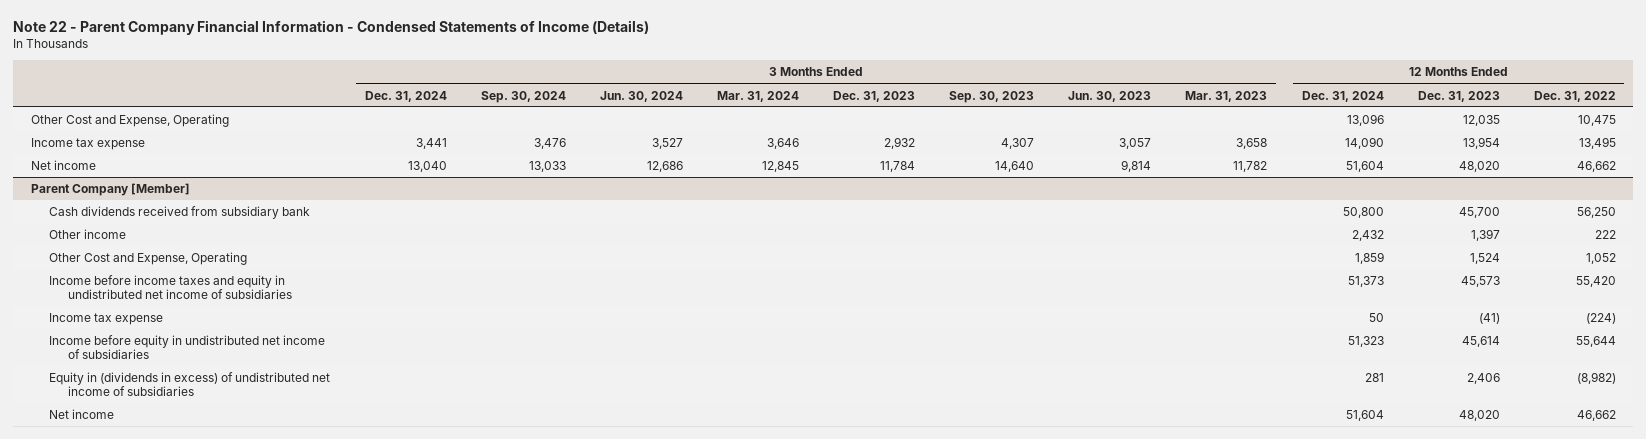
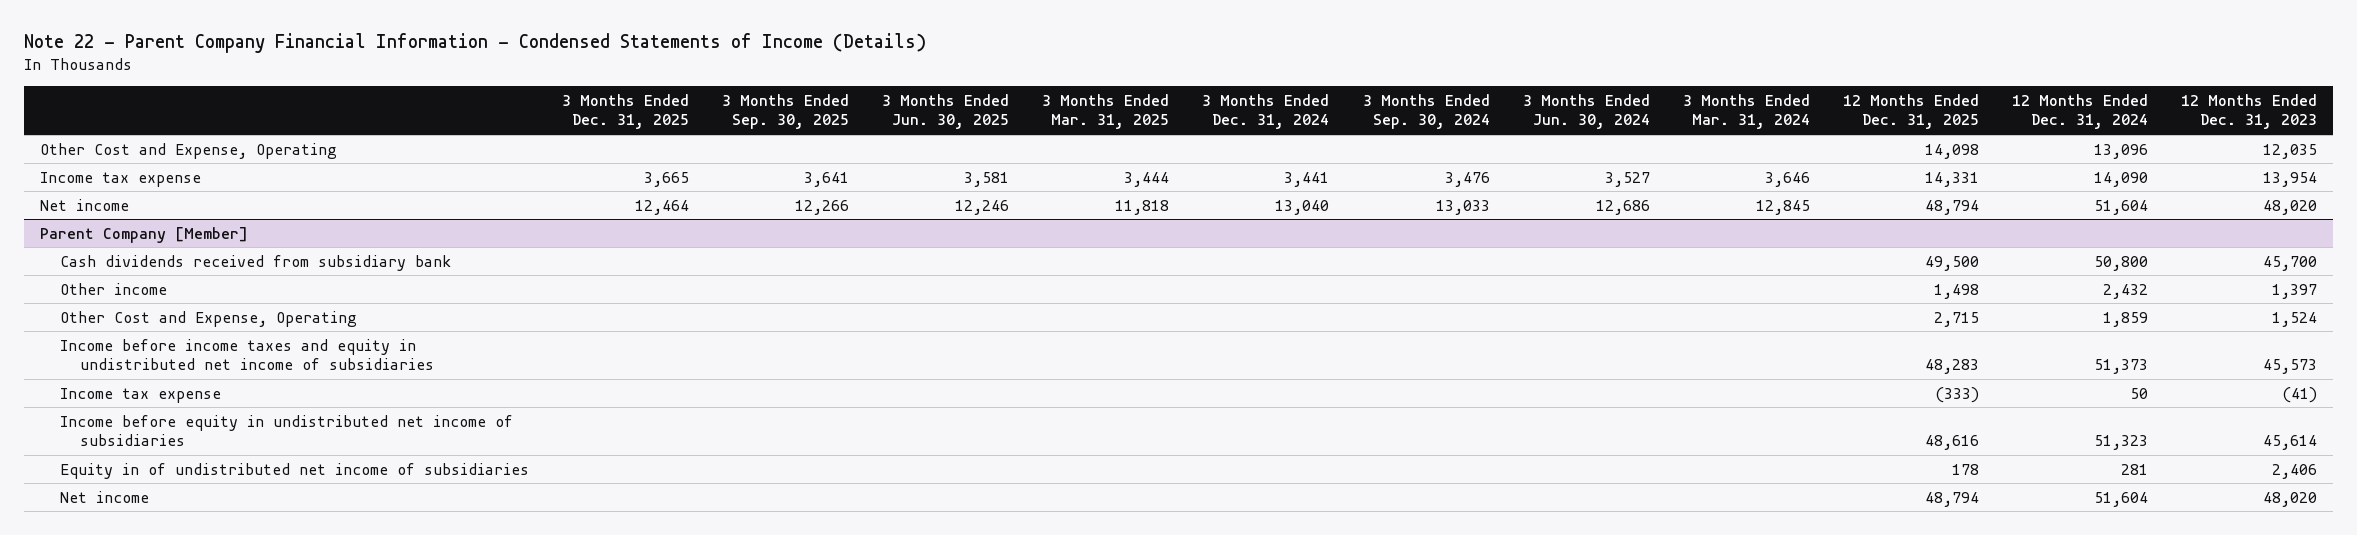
- | 3 Months Ended Dec. 31, 2024 | 3 Months Ended Sep. 30, 2024 | 3 Months Ended Jun. 30, 2024 | 3 Months Ended Mar. 31, 2024 | 3 Months Ended Dec. 31, 2023 | 3 Months Ended Sep. 30, 2023 | 3 Months Ended Jun. 30, 2023 | 3 Months Ended Mar. 31, 2023 | 12 Months Ended Dec. 31, 2024 | 12 Months Ended Dec. 31, 2023 | 12 Months Ended Dec. 31, 2022
+ | 3 Months Ended Dec. 31, 2025 | 3 Months Ended Sep. 30, 2025 | 3 Months Ended Jun. 30, 2025 | 3 Months Ended Mar. 31, 2025 | 3 Months Ended Dec. 31, 2024 | 3 Months Ended Sep. 30, 2024 | 3 Months Ended Jun. 30, 2024 | 3 Months Ended Mar. 31, 2024 | 12 Months Ended Dec. 31, 2025 | 12 Months Ended Dec. 31, 2024 | 12 Months Ended Dec. 31, 2023
@ Parent Company [Member]
- Equity in (dividends in excess) of undistributed net income of subsidiaries | | | | | | | | | 281 | 2,406 | (8,982)
+ Equity in of undistributed net income of subsidiaries | | | | | | | | | 178 | 281 | 2,406

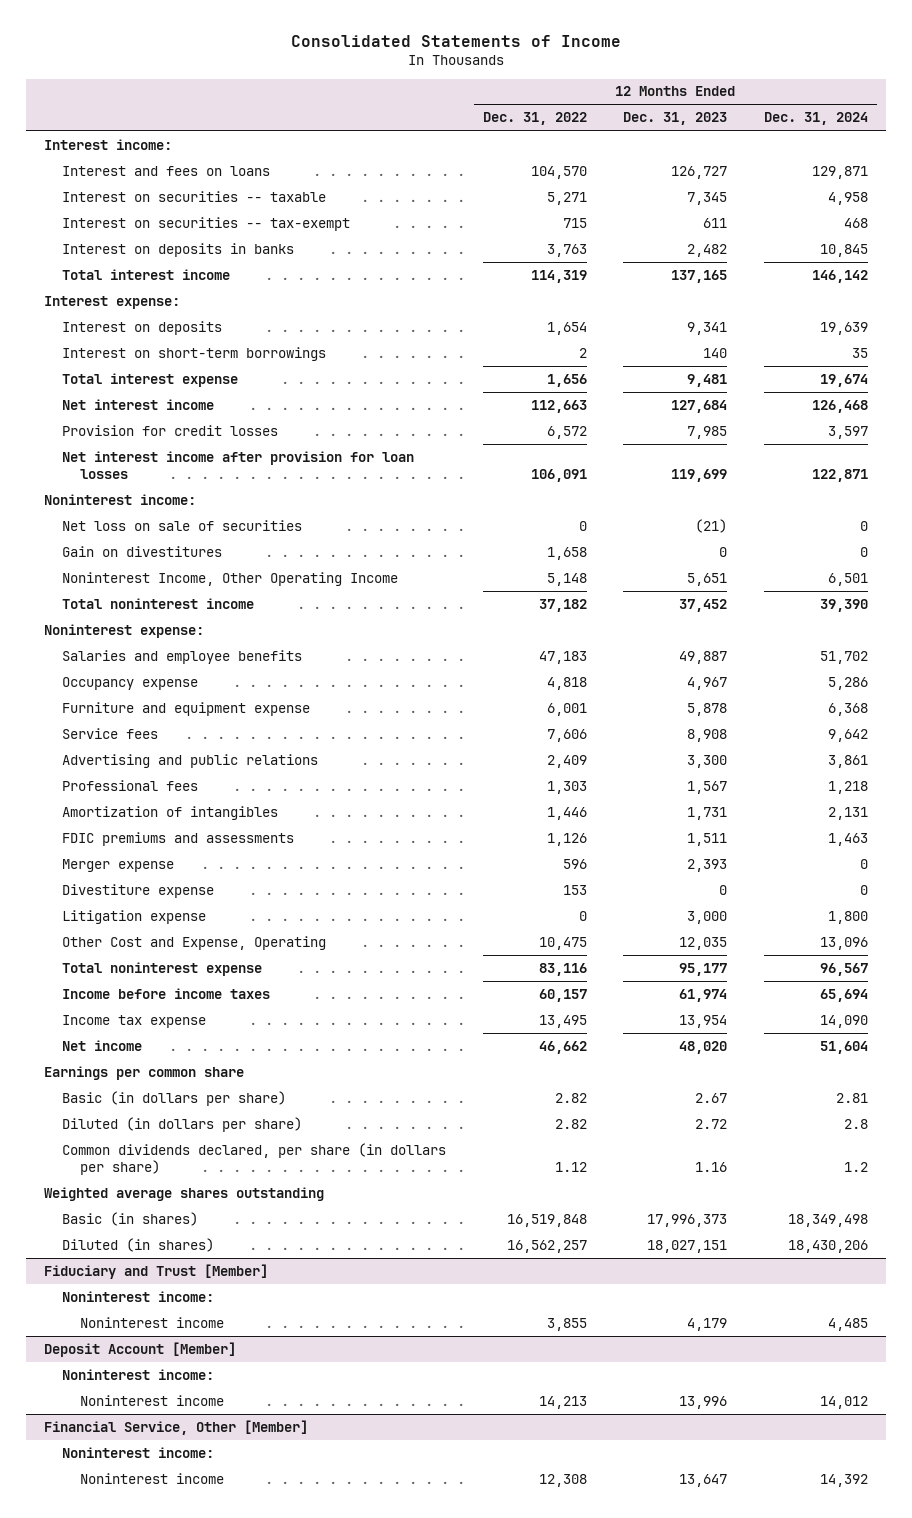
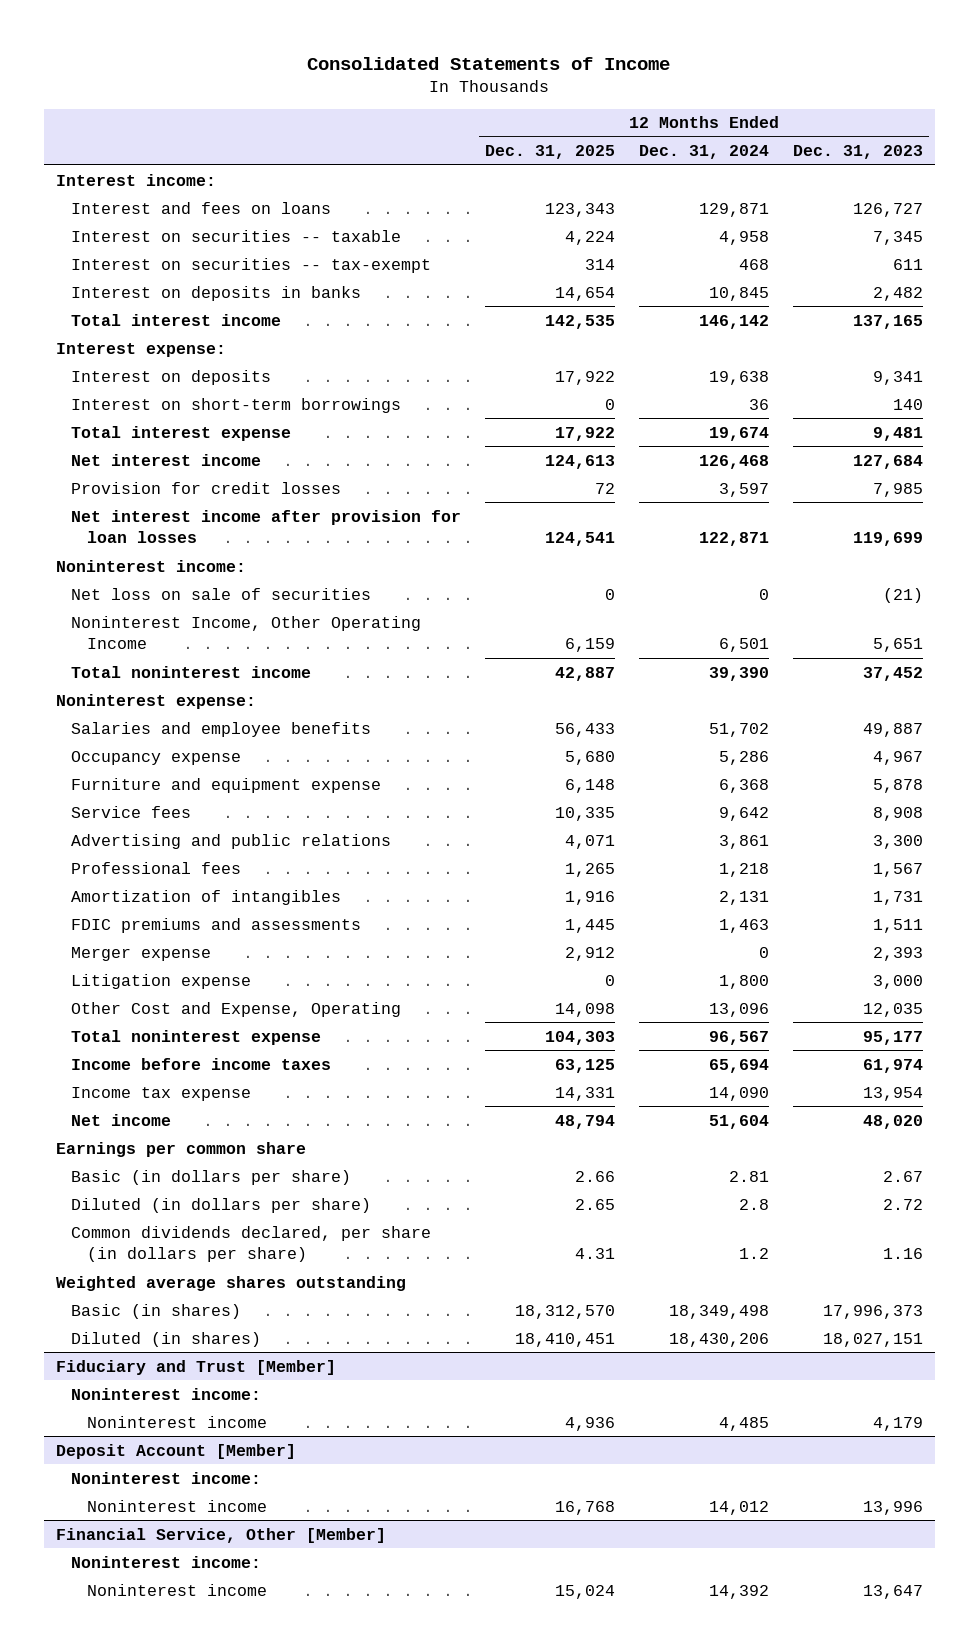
- | 12 Months Ended Dec. 31, 2022 | 12 Months Ended Dec. 31, 2023 | 12 Months Ended Dec. 31, 2024
+ | 12 Months Ended Dec. 31, 2025 | 12 Months Ended Dec. 31, 2024 | 12 Months Ended Dec. 31, 2023
- Interest on deposits | 1,654 | 9,341 | 19,639
- Interest on short-term borrowings | 2 | 140 | 35
+ Interest on deposits | 17,922 | 19,638 | 9,341
+ Interest on short-term borrowings | 0 | 36 | 140
- Gain on divestitures | 1,658 | 0 | 0
- Divestiture expense | 153 | 0 | 0

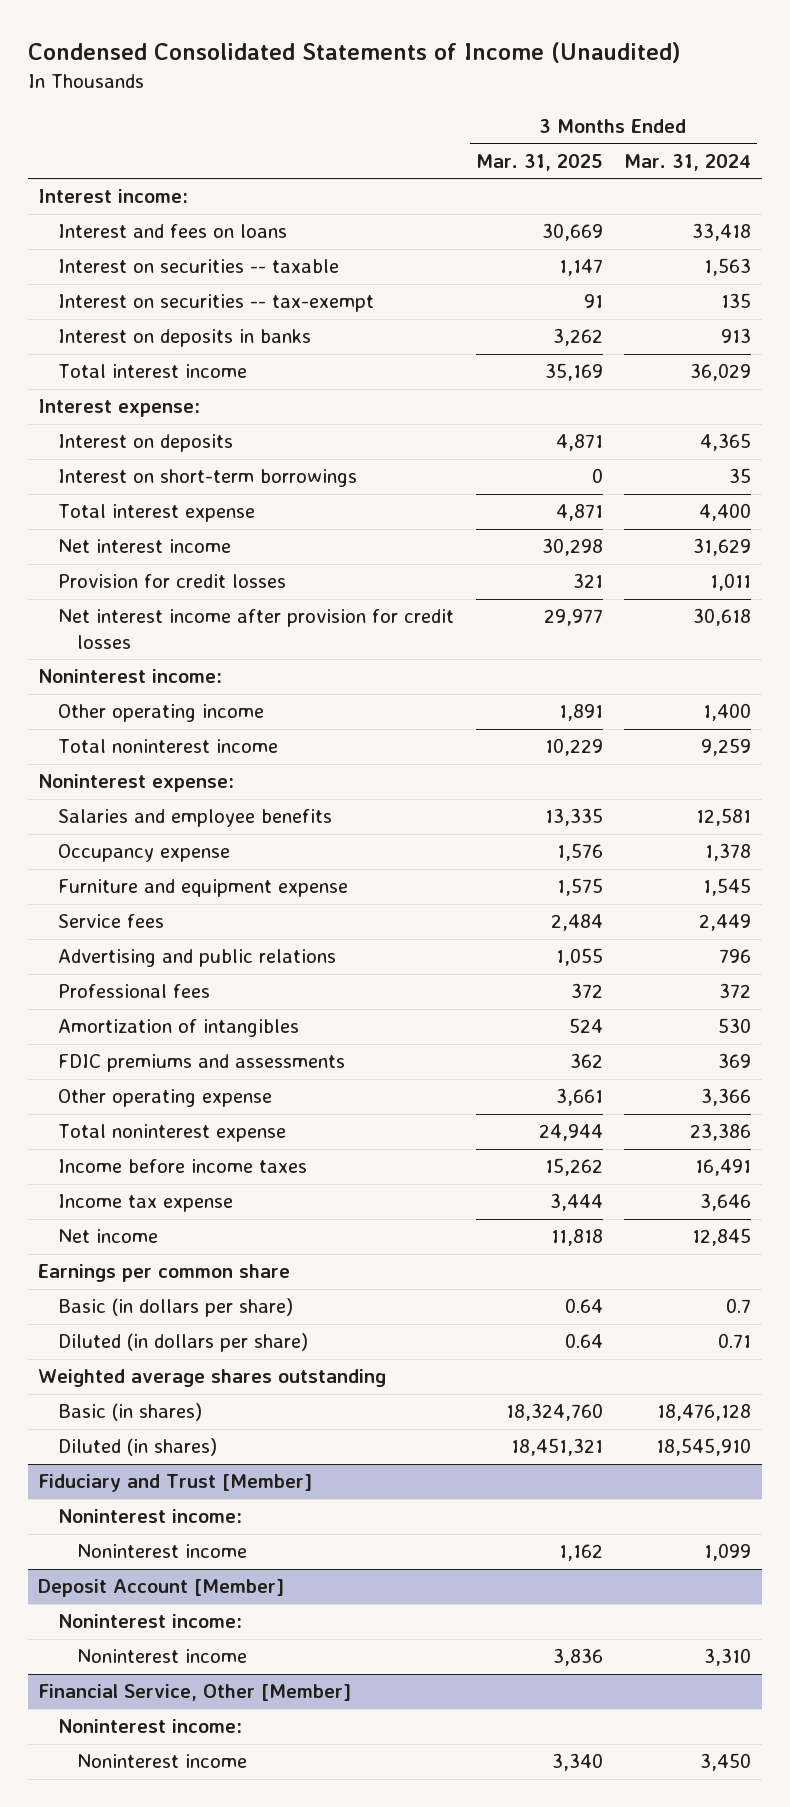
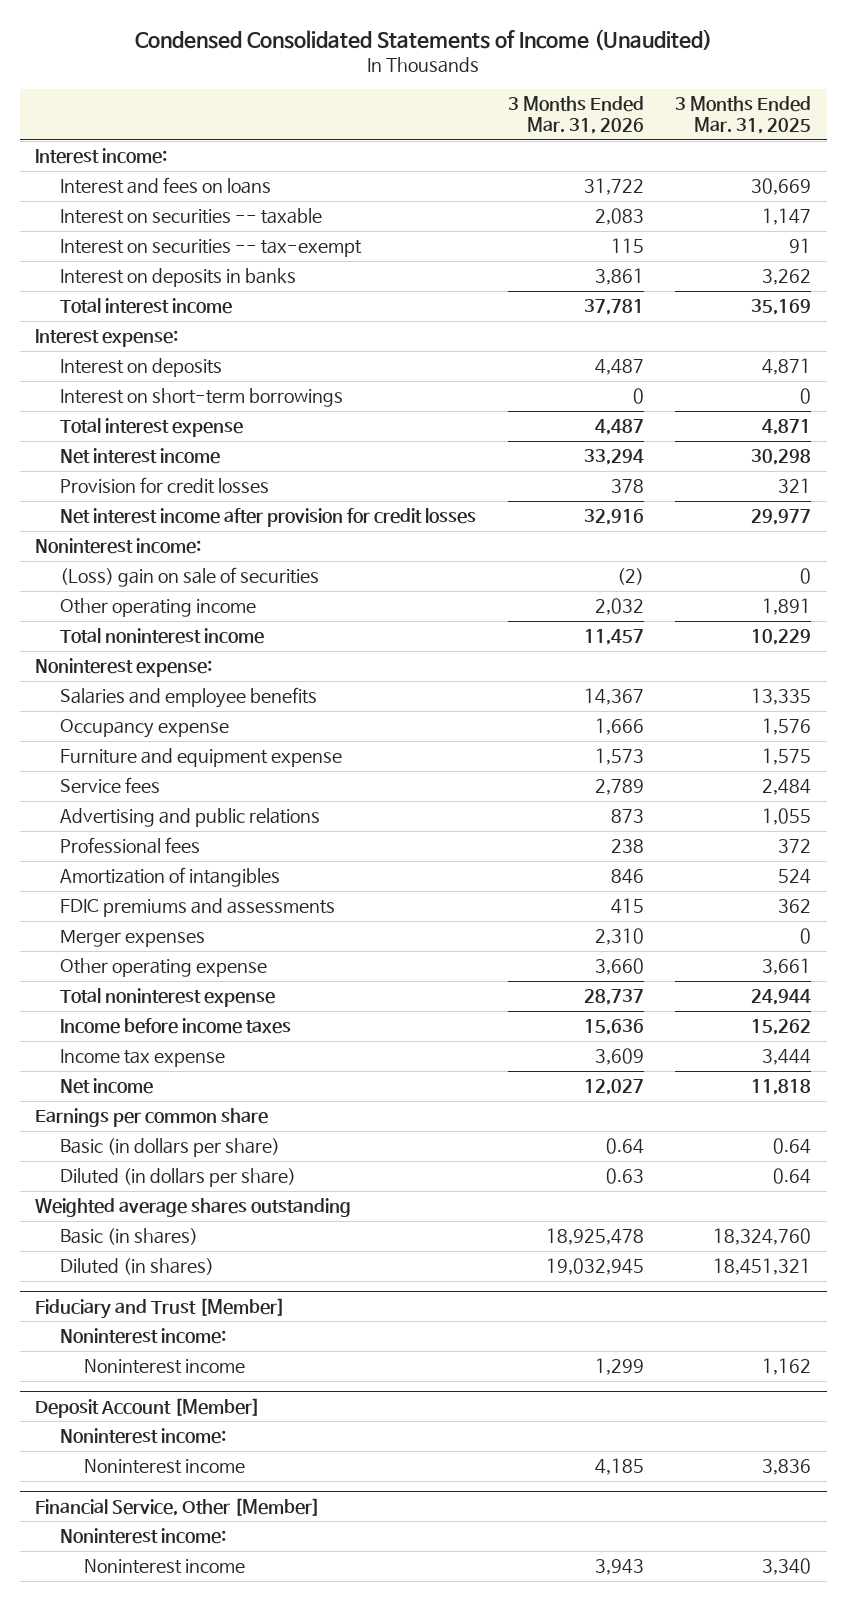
- | 3 Months Ended Mar. 31, 2025 | 3 Months Ended Mar. 31, 2024
+ | 3 Months Ended Mar. 31, 2026 | 3 Months Ended Mar. 31, 2025
+ (Loss) gain on sale of securities | (2) | 0
+ Merger expenses | 2,310 | 0

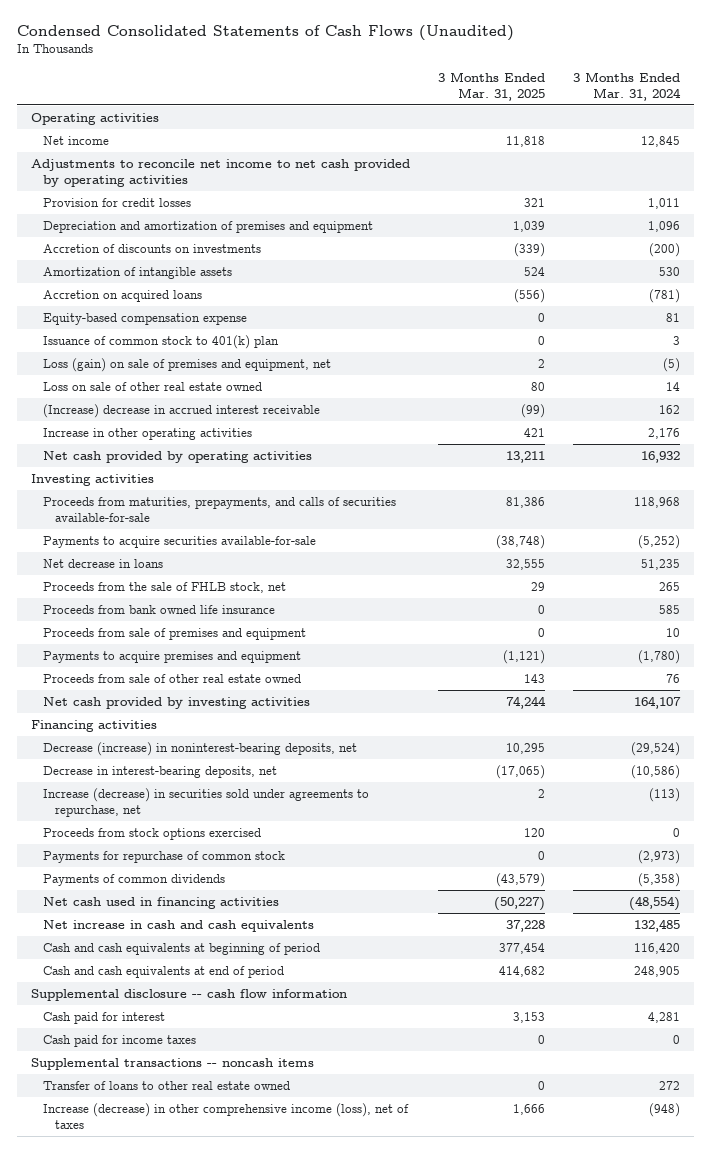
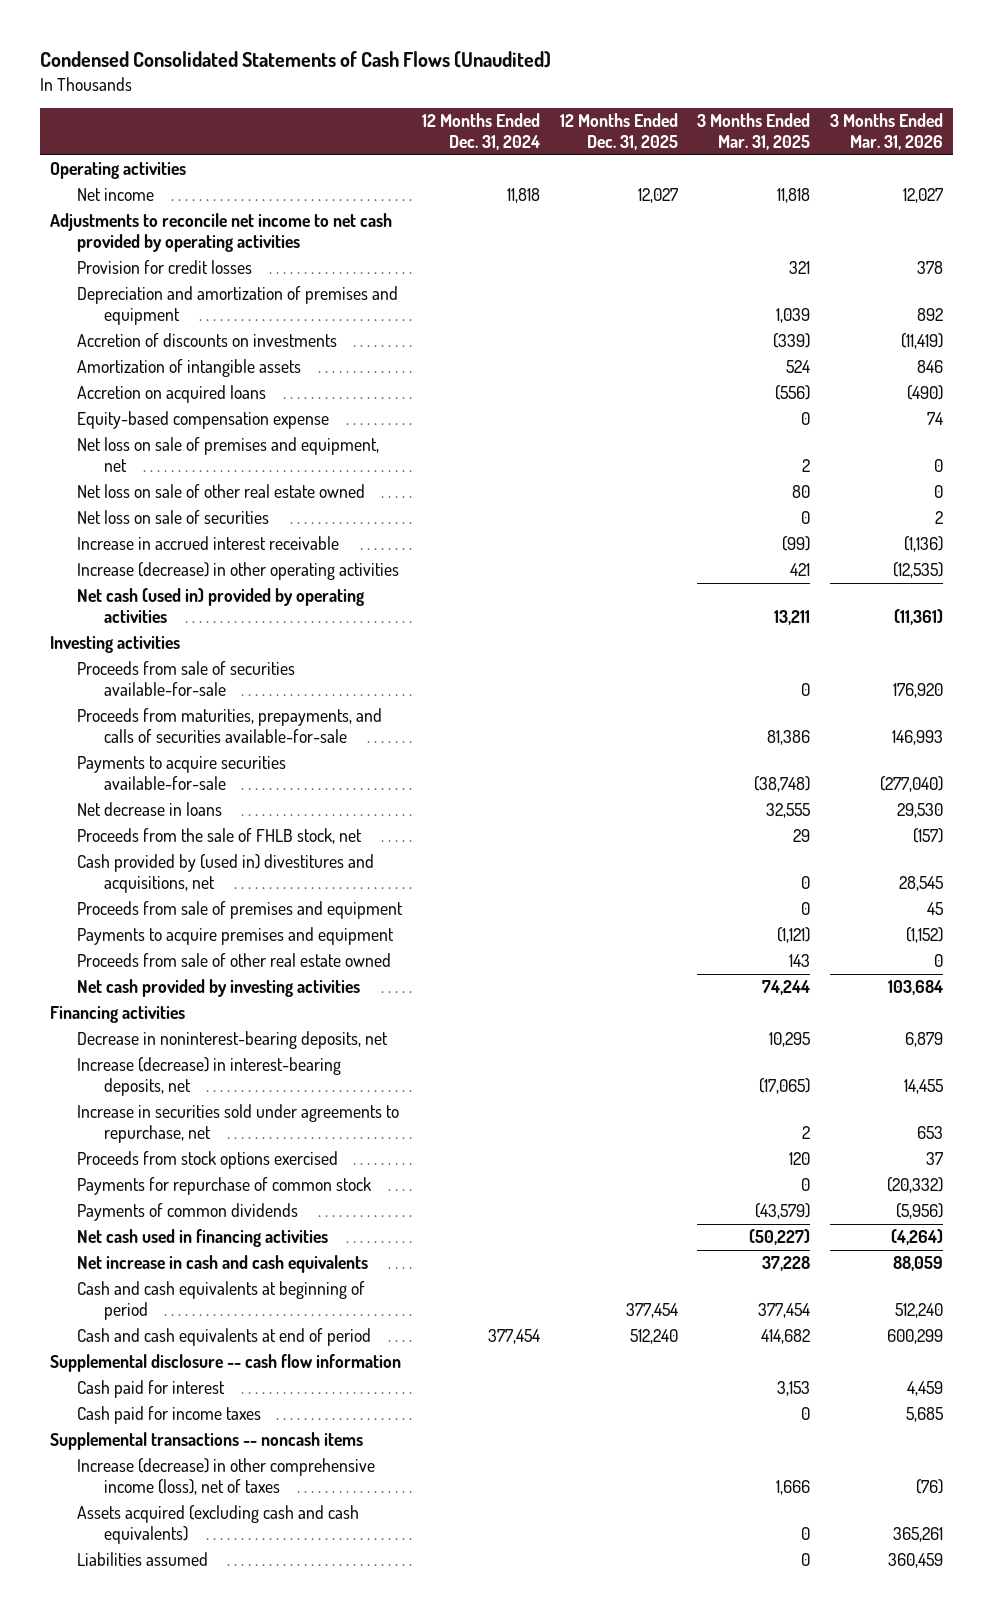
- | 3 Months Ended Mar. 31, 2025 | 3 Months Ended Mar. 31, 2024
+ | 12 Months Ended Dec. 31, 2024 | 12 Months Ended Dec. 31, 2025 | 3 Months Ended Mar. 31, 2025 | 3 Months Ended Mar. 31, 2026
- Issuance of common stock to 401(k) plan | 0 | 3
- Loss (gain) on sale of premises and equipment, net | 2 | (5)
- Loss on sale of other real estate owned | 80 | 14
- (Increase) decrease in accrued interest receivable | (99) | 162
- Increase in other operating activities | 421 | 2,176
- Net cash provided by operating activities | 13,211 | 16,932
+ Net loss on sale of premises and equipment, net | | | 2 | 0
+ Net loss on sale of other real estate owned | | | 80 | 0
+ Net loss on sale of securities | | | 0 | 2
+ Increase in accrued interest receivable | | | (99) | (1,136)
+ Increase (decrease) in other operating activities | | | 421 | (12,535)
+ Net cash (used in) provided by operating activities | | | 13,211 | (11,361)
+ Proceeds from sale of securities available-for-sale | | | 0 | 176,920
- Proceeds from bank owned life insurance | 0 | 585
+ Cash provided by (used in) divestitures and acquisitions, net | | | 0 | 28,545
- Decrease (increase) in noninterest-bearing deposits, net | 10,295 | (29,524)
- Decrease in interest-bearing deposits, net | (17,065) | (10,586)
- Increase (decrease) in securities sold under agreements to repurchase, net | 2 | (113)
+ Decrease in noninterest-bearing deposits, net | | | 10,295 | 6,879
+ Increase (decrease) in interest-bearing deposits, net | | | (17,065) | 14,455
+ Increase in securities sold under agreements to repurchase, net | | | 2 | 653
- Transfer of loans to other real estate owned | 0 | 272
+ Assets acquired (excluding cash and cash equivalents) | | | 0 | 365,261
+ Liabilities assumed | | | 0 | 360,459

